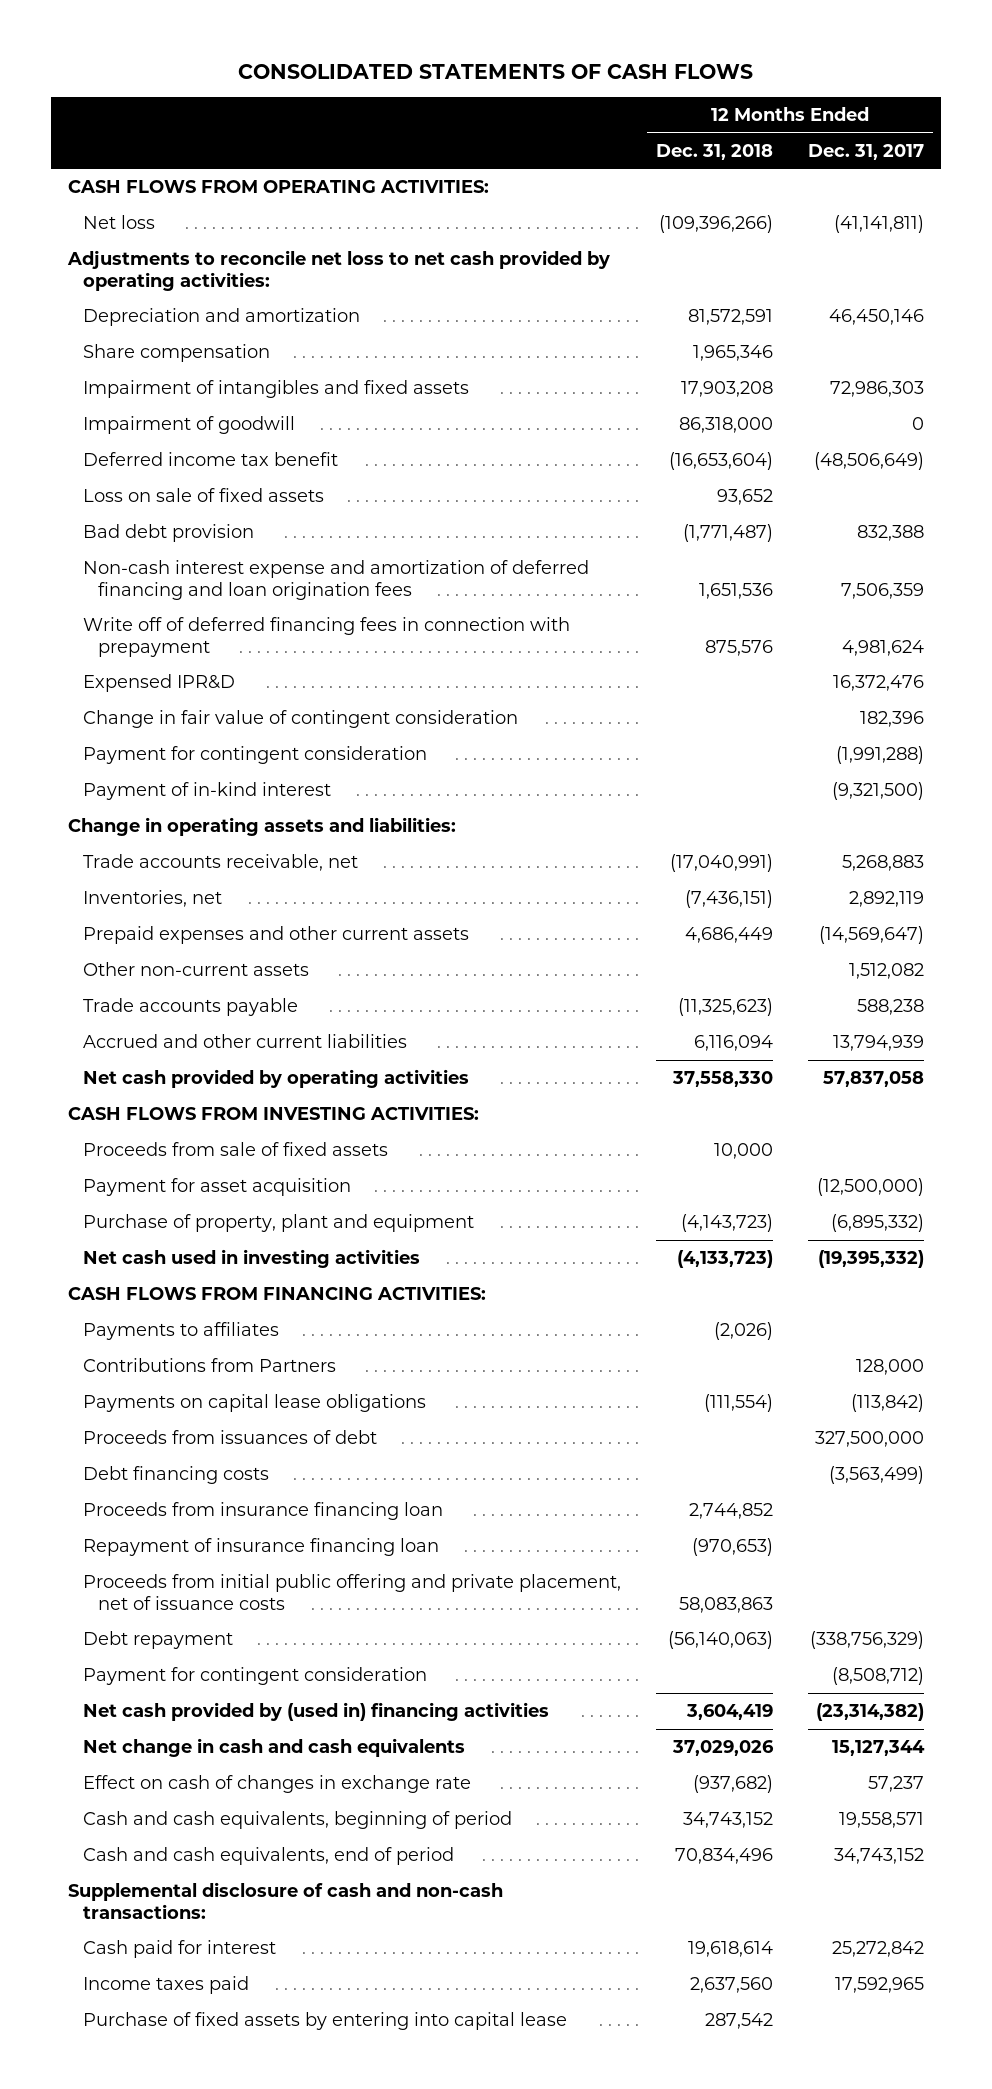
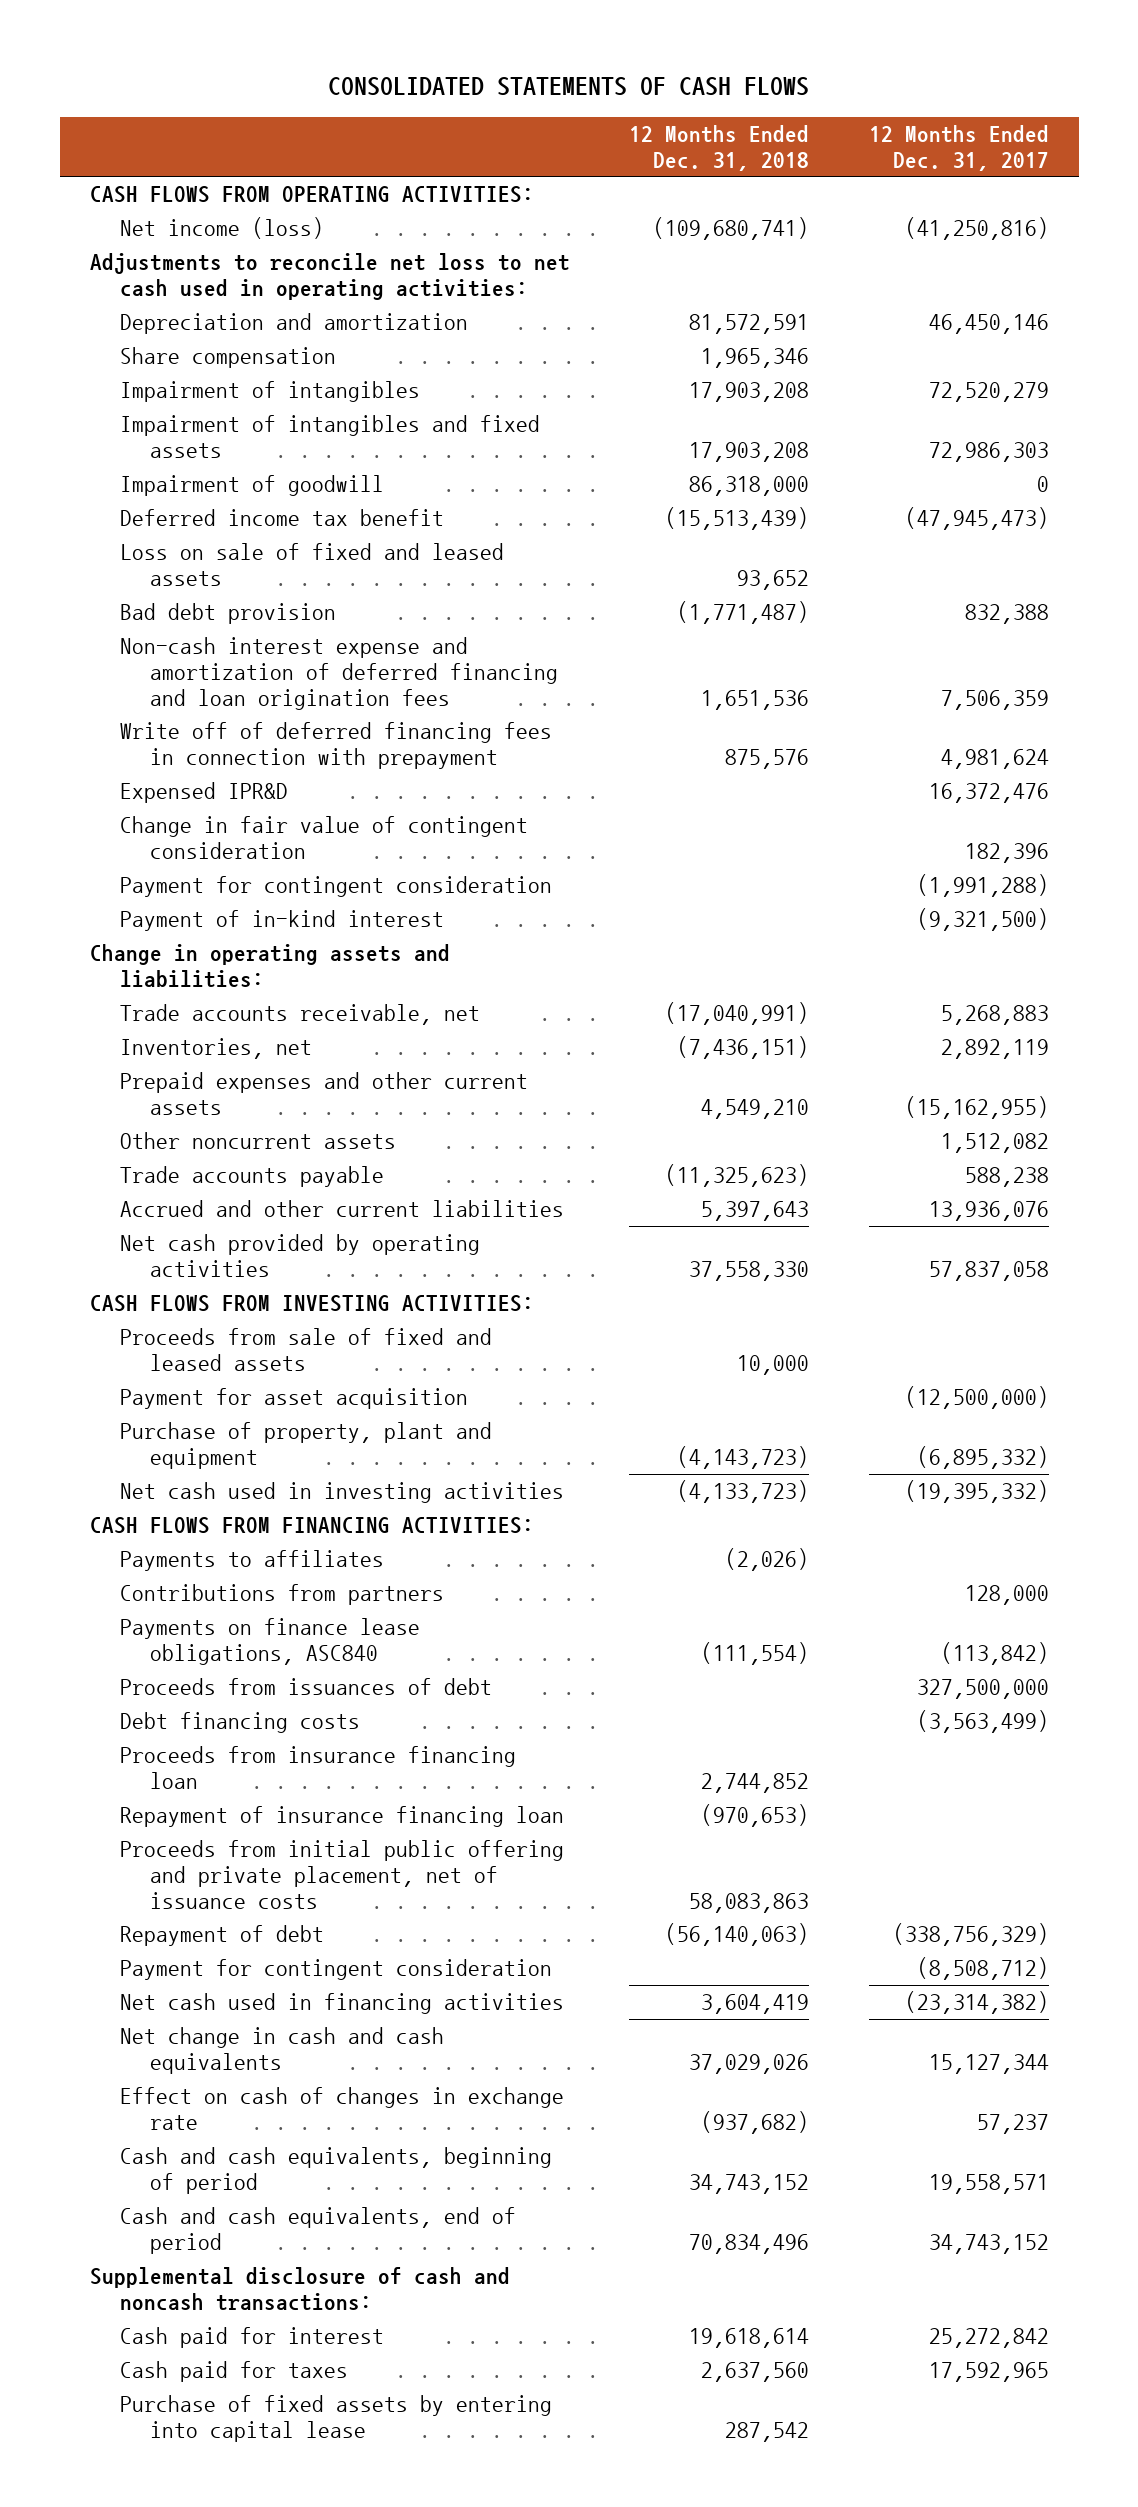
- Net loss | (109,396,266) | (41,141,811)
- Adjustments to reconcile net loss to net cash provided by operating activities:
+ Net income (loss) | (109,680,741) | (41,250,816)
+ Adjustments to reconcile net loss to net cash used in operating activities:
+ Impairment of intangibles | 17,903,208 | 72,520,279
- Deferred income tax benefit | (16,653,604) | (48,506,649)
- Loss on sale of fixed assets | 93,652 |
+ Deferred income tax benefit | (15,513,439) | (47,945,473)
+ Loss on sale of fixed and leased assets | 93,652 |
- Prepaid expenses and other current assets | 4,686,449 | (14,569,647)
- Other non-current assets | | 1,512,082
+ Prepaid expenses and other current assets | 4,549,210 | (15,162,955)
+ Other noncurrent assets | | 1,512,082
- Accrued and other current liabilities | 6,116,094 | 13,794,939
+ Accrued and other current liabilities | 5,397,643 | 13,936,076
- Proceeds from sale of fixed assets | 10,000 |
+ Proceeds from sale of fixed and leased assets | 10,000 |
- Contributions from Partners | | 128,000
- Payments on capital lease obligations | (111,554) | (113,842)
+ Contributions from partners | | 128,000
+ Payments on finance lease obligations, ASC840 | (111,554) | (113,842)
- Debt repayment | (56,140,063) | (338,756,329)
+ Repayment of debt | (56,140,063) | (338,756,329)
- Net cash provided by (used in) financing activities | 3,604,419 | (23,314,382)
+ Net cash used in financing activities | 3,604,419 | (23,314,382)
- Supplemental disclosure of cash and non-cash transactions:
+ Supplemental disclosure of cash and noncash transactions:
- Income taxes paid | 2,637,560 | 17,592,965
+ Cash paid for taxes | 2,637,560 | 17,592,965

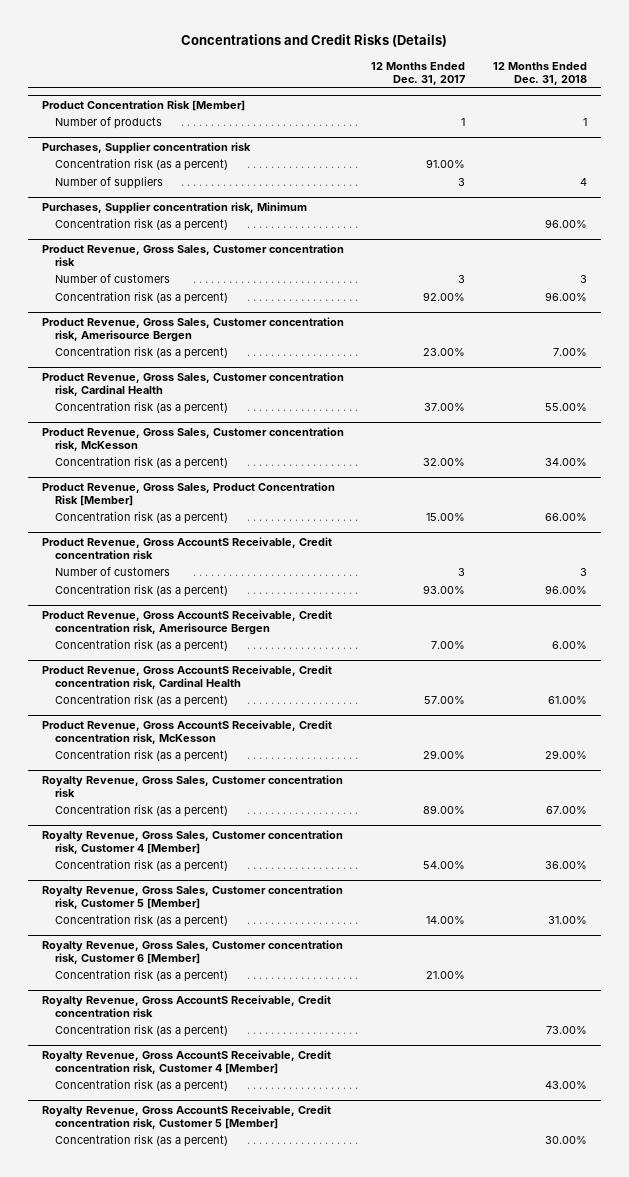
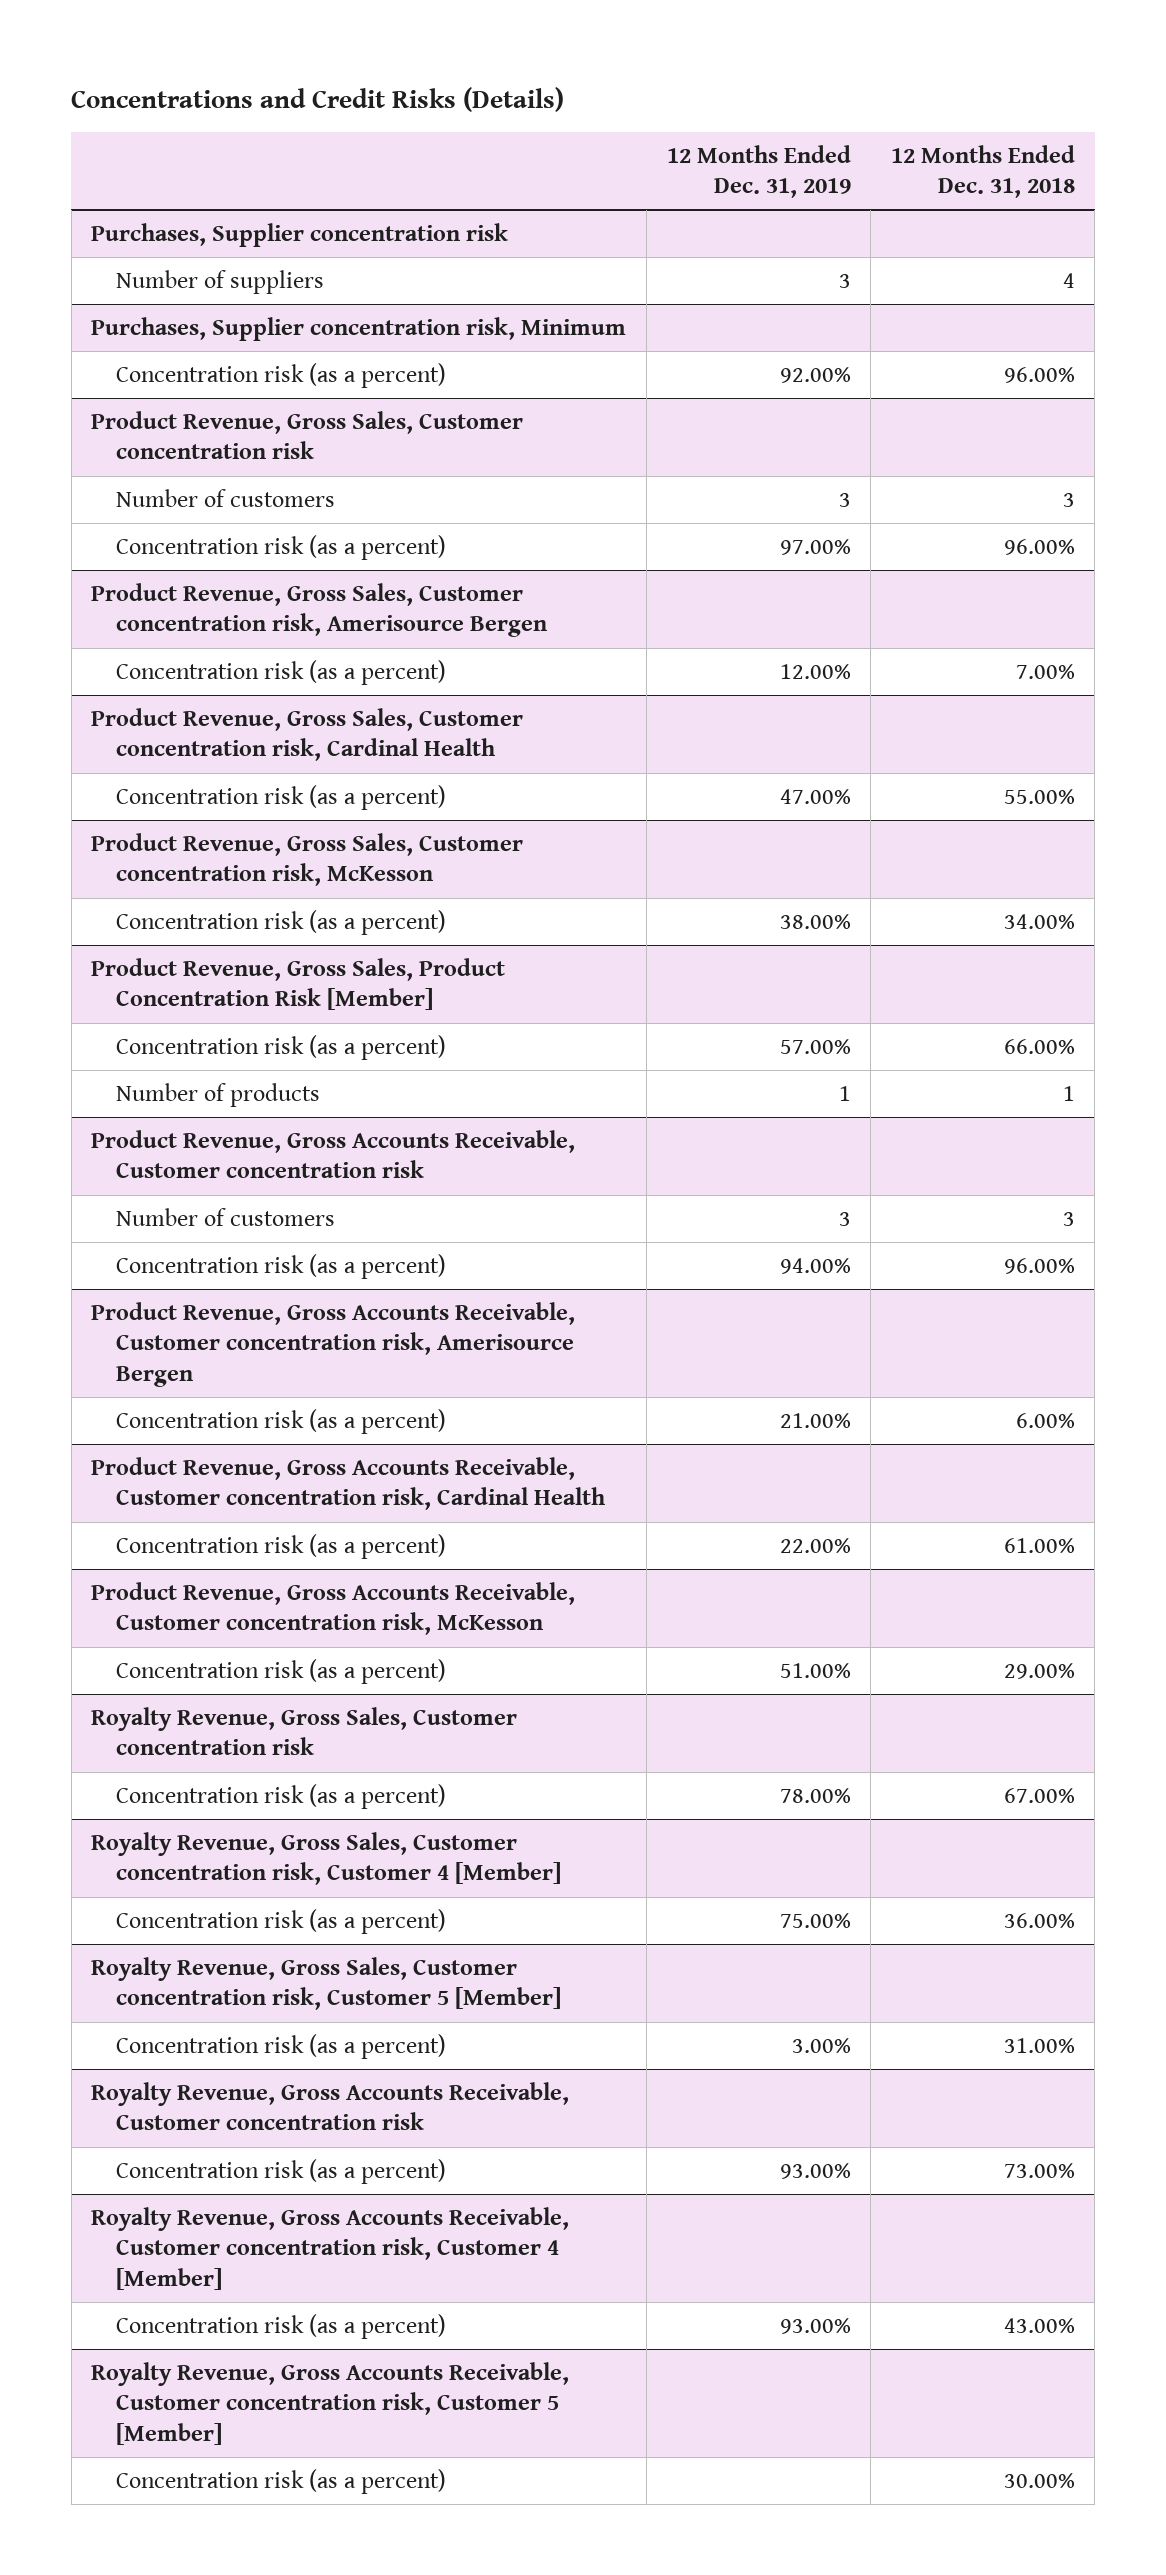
- | 12 Months Ended Dec. 31, 2017 | 12 Months Ended Dec. 31, 2018
+ | 12 Months Ended Dec. 31, 2019 | 12 Months Ended Dec. 31, 2018
- Product Concentration Risk [Member]
- Number of products | 1 | 1
@ Purchases, Supplier concentration risk
- Concentration risk (as a percent) | 91.00% |
- Product Revenue, Gross AccountS Receivable, Credit concentration risk
@ Product Revenue, Gross Sales, Product Concentration Risk [Member]
+ Number of products | 1 | 1
+ Product Revenue, Gross Accounts Receivable, Customer concentration risk
- Product Revenue, Gross AccountS Receivable, Credit concentration risk, Amerisource Bergen
+ Product Revenue, Gross Accounts Receivable, Customer concentration risk, Amerisource Bergen
- Product Revenue, Gross AccountS Receivable, Credit concentration risk, Cardinal Health
+ Product Revenue, Gross Accounts Receivable, Customer concentration risk, Cardinal Health
- Product Revenue, Gross AccountS Receivable, Credit concentration risk, McKesson
+ Product Revenue, Gross Accounts Receivable, Customer concentration risk, McKesson
- Royalty Revenue, Gross Sales, Customer concentration risk, Customer 6 [Member]
- Concentration risk (as a percent) | 21.00% |
- Royalty Revenue, Gross AccountS Receivable, Credit concentration risk
+ Royalty Revenue, Gross Accounts Receivable, Customer concentration risk
- Royalty Revenue, Gross AccountS Receivable, Credit concentration risk, Customer 4 [Member]
+ Royalty Revenue, Gross Accounts Receivable, Customer concentration risk, Customer 4 [Member]
- Royalty Revenue, Gross AccountS Receivable, Credit concentration risk, Customer 5 [Member]
+ Royalty Revenue, Gross Accounts Receivable, Customer concentration risk, Customer 5 [Member]

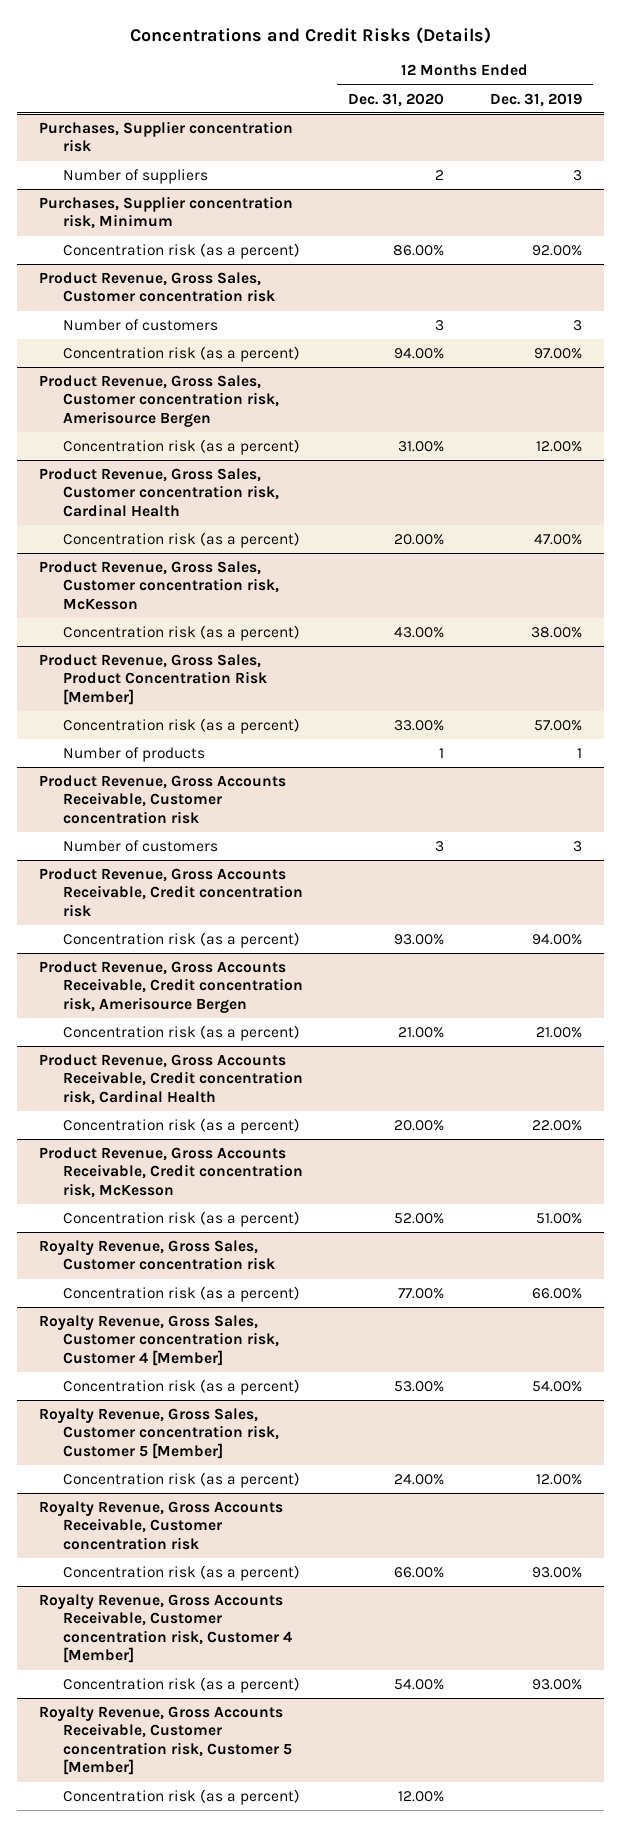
- | 12 Months Ended Dec. 31, 2019 | 12 Months Ended Dec. 31, 2018
+ | 12 Months Ended Dec. 31, 2020 | 12 Months Ended Dec. 31, 2019
+ Product Revenue, Gross Accounts Receivable, Credit concentration risk
- Product Revenue, Gross Accounts Receivable, Customer concentration risk, Amerisource Bergen
+ Product Revenue, Gross Accounts Receivable, Credit concentration risk, Amerisource Bergen
- Product Revenue, Gross Accounts Receivable, Customer concentration risk, Cardinal Health
+ Product Revenue, Gross Accounts Receivable, Credit concentration risk, Cardinal Health
- Product Revenue, Gross Accounts Receivable, Customer concentration risk, McKesson
+ Product Revenue, Gross Accounts Receivable, Credit concentration risk, McKesson
@ Royalty Revenue, Gross Sales, Customer concentration risk
- Concentration risk (as a percent) | 78.00% | 67.00%
+ Concentration risk (as a percent) | 77.00% | 66.00%
@ Royalty Revenue, Gross Sales, Customer concentration risk, Customer 4 [Member]
- Concentration risk (as a percent) | 75.00% | 36.00%
+ Concentration risk (as a percent) | 53.00% | 54.00%
@ Royalty Revenue, Gross Sales, Customer concentration risk, Customer 5 [Member]
- Concentration risk (as a percent) | 3.00% | 31.00%
+ Concentration risk (as a percent) | 24.00% | 12.00%

